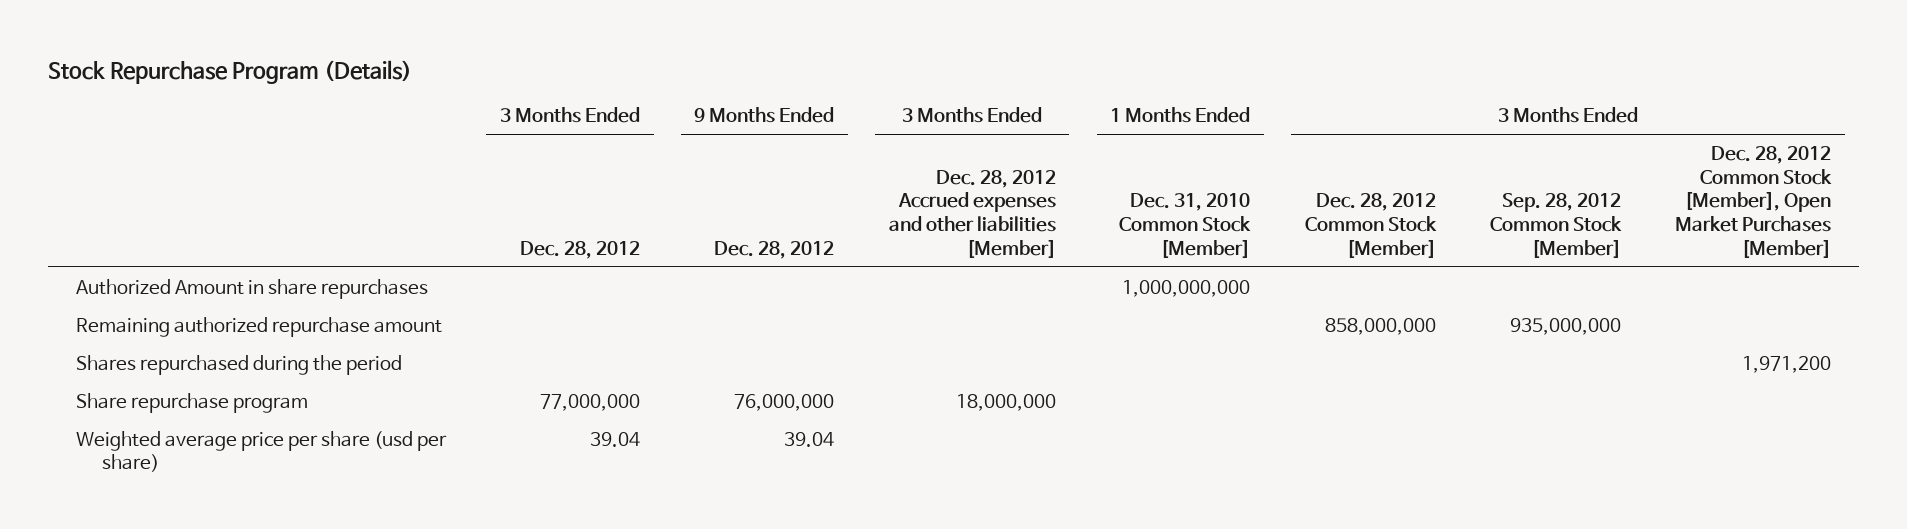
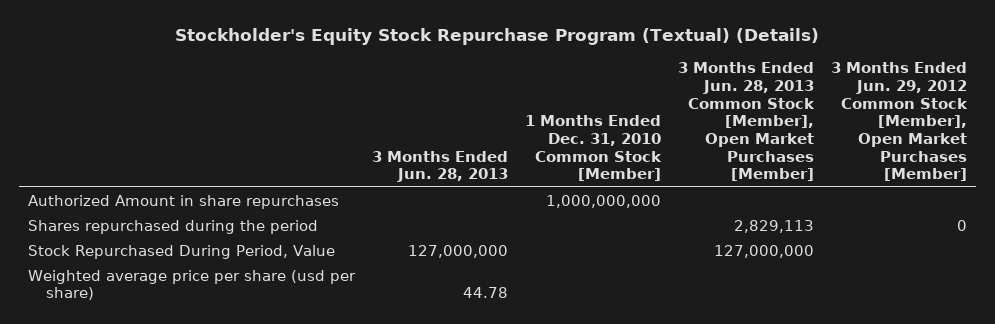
- Stock Repurchase Program (Details)
+ Stockholder's Equity Stock Repurchase Program (Textual) (Details)
- | 3 Months Ended Dec. 28, 2012 | 9 Months Ended Dec. 28, 2012 | 3 Months Ended Dec. 28, 2012 Accrued expenses and other liabilities [Member] | 1 Months Ended Dec. 31, 2010 Common Stock [Member] | 3 Months Ended Dec. 28, 2012 Common Stock [Member] | 3 Months Ended Sep. 28, 2012 Common Stock [Member] | 3 Months Ended Dec. 28, 2012 Common Stock [Member], Open Market Purchases [Member]
+ | 3 Months Ended Jun. 28, 2013 | 1 Months Ended Dec. 31, 2010 Common Stock [Member] | 3 Months Ended Jun. 28, 2013 Common Stock [Member], Open Market Purchases [Member] | 3 Months Ended Jun. 29, 2012 Common Stock [Member], Open Market Purchases [Member]
- Remaining authorized repurchase amount | | | | | 858,000,000 | 935,000,000 |
- Share repurchase program | 77,000,000 | 76,000,000 | 18,000,000 | | | |
+ Stock Repurchased During Period, Value | 127,000,000 | | 127,000,000 |

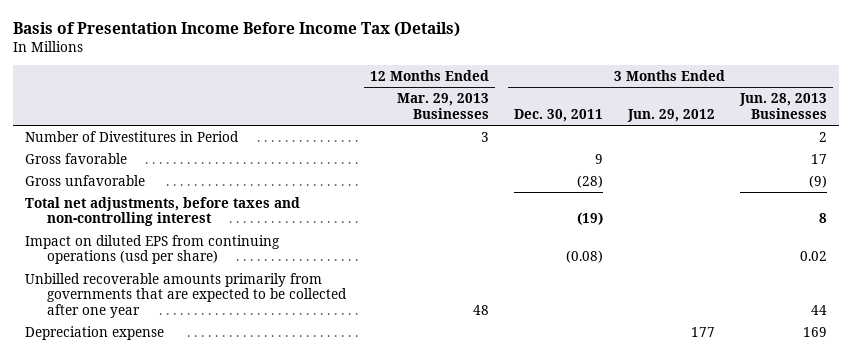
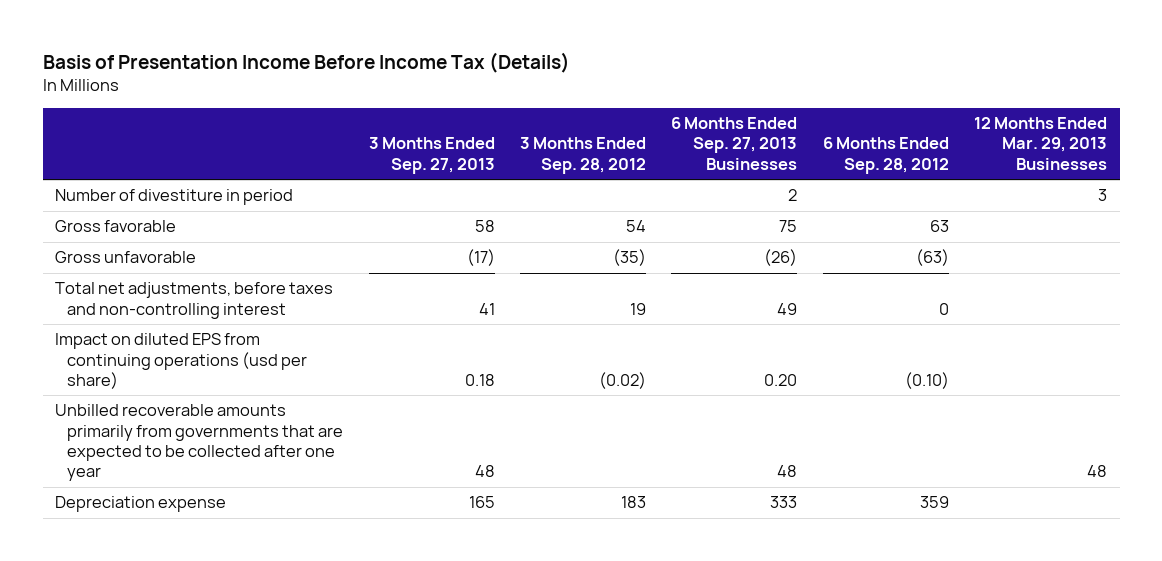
- | 12 Months Ended Mar. 29, 2013 Businesses | 3 Months Ended Dec. 30, 2011 | 3 Months Ended Jun. 29, 2012 | 3 Months Ended Jun. 28, 2013 Businesses
+ | 3 Months Ended Sep. 27, 2013 | 3 Months Ended Sep. 28, 2012 | 6 Months Ended Sep. 27, 2013 Businesses | 6 Months Ended Sep. 28, 2012 | 12 Months Ended Mar. 29, 2013 Businesses
- Number of Divestitures in Period | 3 | | | 2
+ Number of divestiture in period | | | 2 | | 3

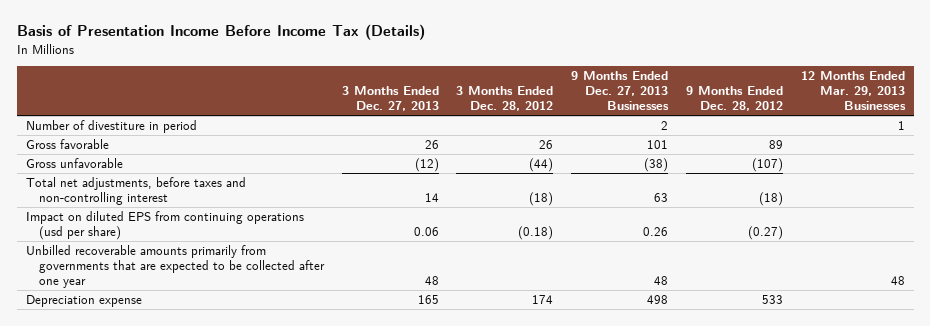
- | 3 Months Ended Sep. 27, 2013 | 3 Months Ended Sep. 28, 2012 | 6 Months Ended Sep. 27, 2013 Businesses | 6 Months Ended Sep. 28, 2012 | 12 Months Ended Mar. 29, 2013 Businesses
+ | 3 Months Ended Dec. 27, 2013 | 3 Months Ended Dec. 28, 2012 | 9 Months Ended Dec. 27, 2013 Businesses | 9 Months Ended Dec. 28, 2012 | 12 Months Ended Mar. 29, 2013 Businesses
- Number of divestiture in period | | | 2 | | 3
+ Number of divestiture in period | | | 2 | | 1

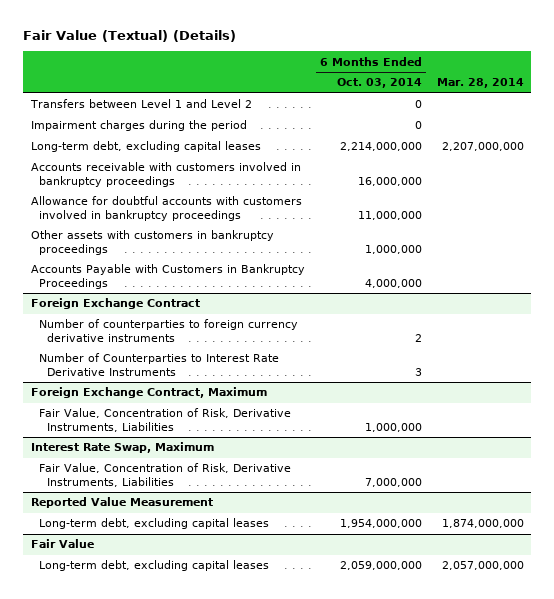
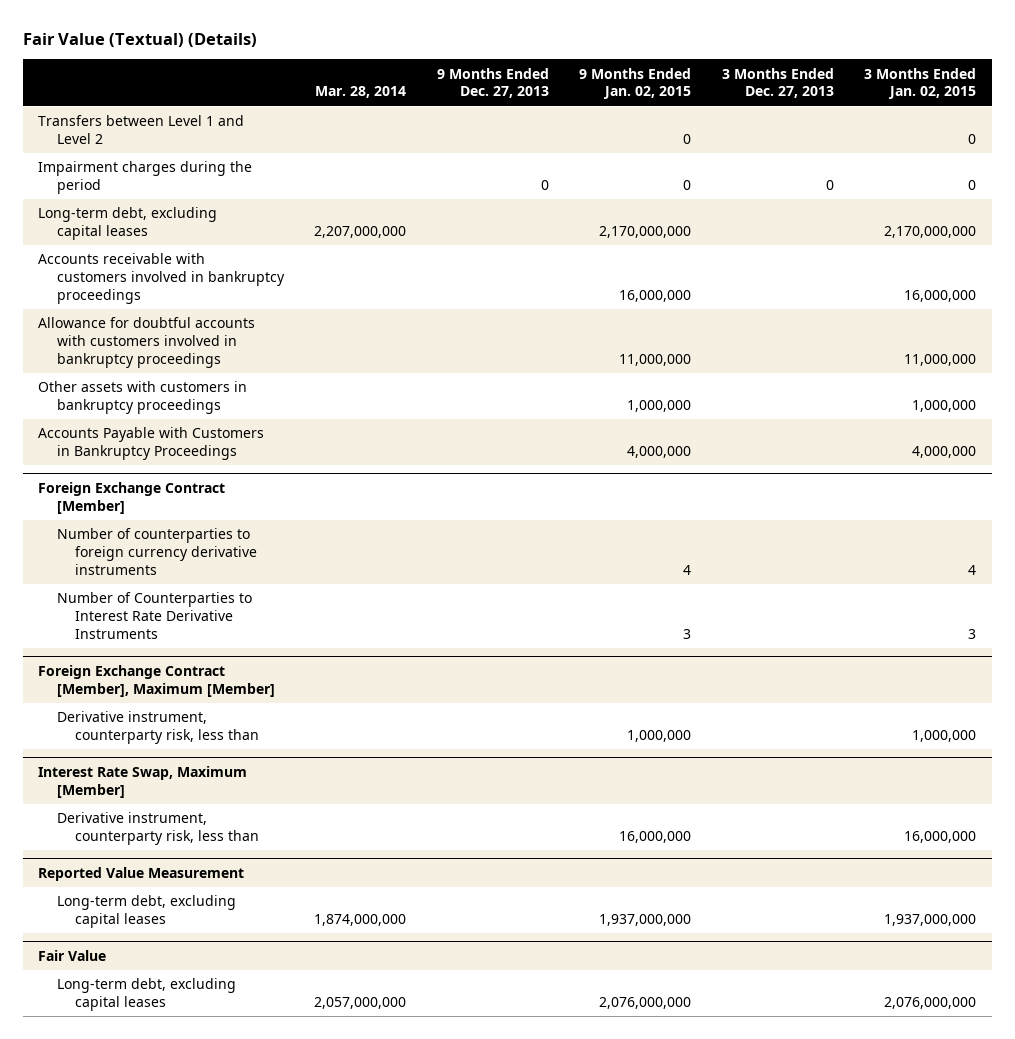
- | 6 Months Ended Oct. 03, 2014 | Mar. 28, 2014
+ | Mar. 28, 2014 | 9 Months Ended Dec. 27, 2013 | 9 Months Ended Jan. 02, 2015 | 3 Months Ended Dec. 27, 2013 | 3 Months Ended Jan. 02, 2015
- Foreign Exchange Contract
+ Foreign Exchange Contract [Member]
- Foreign Exchange Contract, Maximum
- Fair Value, Concentration of Risk, Derivative Instruments, Liabilities | 1,000,000 |
- Interest Rate Swap, Maximum
- Fair Value, Concentration of Risk, Derivative Instruments, Liabilities | 7,000,000 |
+ Foreign Exchange Contract [Member], Maximum [Member]
+ Derivative instrument, counterparty risk, less than | | | 1,000,000 | | 1,000,000
+ Interest Rate Swap, Maximum [Member]
+ Derivative instrument, counterparty risk, less than | | | 16,000,000 | | 16,000,000

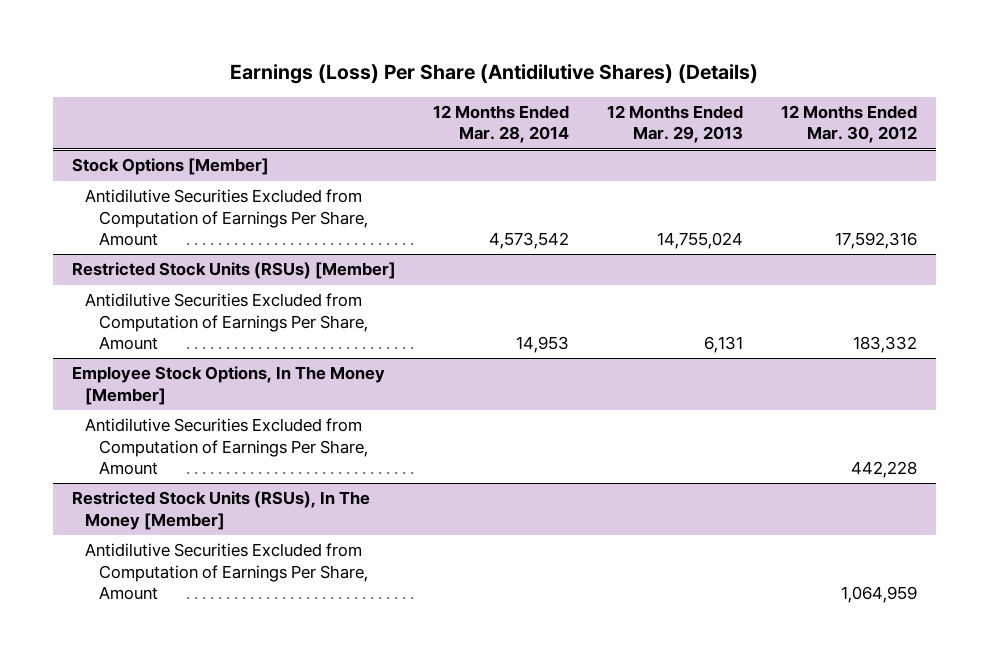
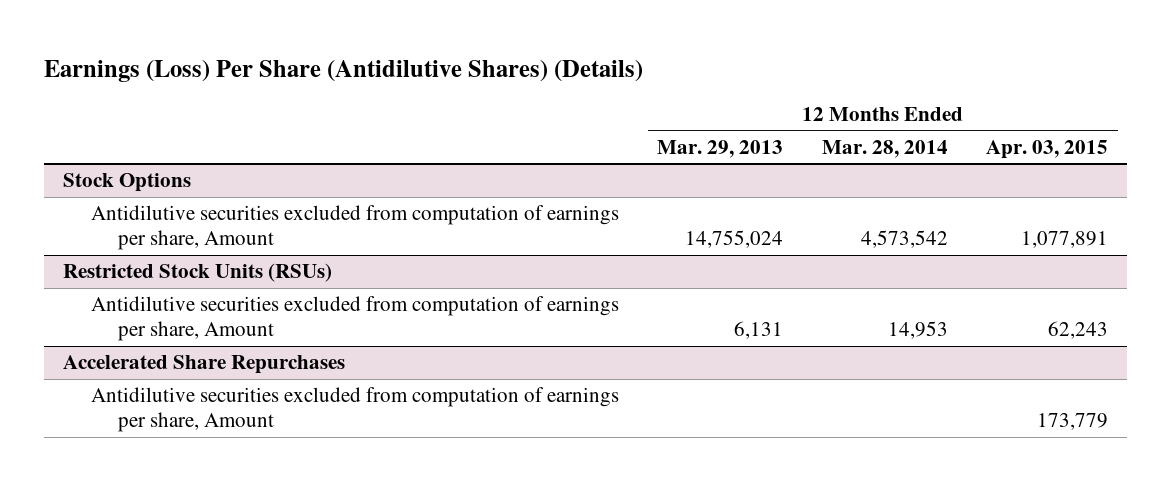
- | 12 Months Ended Mar. 28, 2014 | 12 Months Ended Mar. 29, 2013 | 12 Months Ended Mar. 30, 2012
+ | 12 Months Ended Mar. 29, 2013 | 12 Months Ended Mar. 28, 2014 | 12 Months Ended Apr. 03, 2015
- Stock Options [Member]
- Antidilutive Securities Excluded from Computation of Earnings Per Share, Amount | 4,573,542 | 14,755,024 | 17,592,316
- Restricted Stock Units (RSUs) [Member]
- Antidilutive Securities Excluded from Computation of Earnings Per Share, Amount | 14,953 | 6,131 | 183,332
- Employee Stock Options, In The Money [Member]
- Antidilutive Securities Excluded from Computation of Earnings Per Share, Amount | | | 442,228
- Restricted Stock Units (RSUs), In The Money [Member]
- Antidilutive Securities Excluded from Computation of Earnings Per Share, Amount | | | 1,064,959
+ Stock Options
+ Antidilutive securities excluded from computation of earnings per share, Amount | 14,755,024 | 4,573,542 | 1,077,891
+ Restricted Stock Units (RSUs)
+ Antidilutive securities excluded from computation of earnings per share, Amount | 6,131 | 14,953 | 62,243
+ Accelerated Share Repurchases
+ Antidilutive securities excluded from computation of earnings per share, Amount | | | 173,779

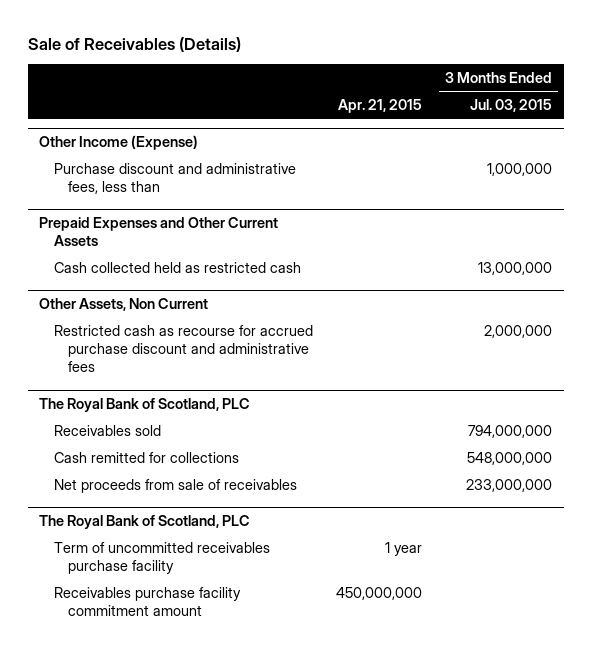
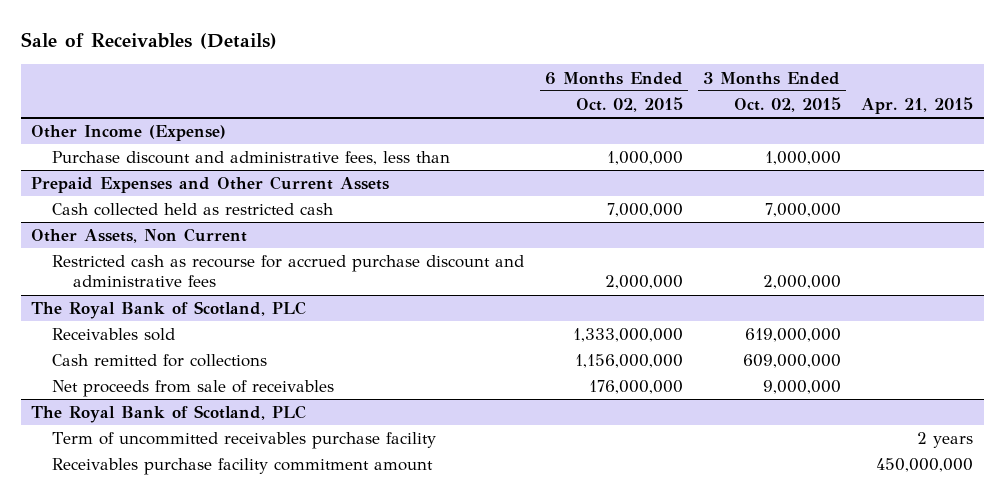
- | Apr. 21, 2015 | 3 Months Ended Jul. 03, 2015
+ | 6 Months Ended Oct. 02, 2015 | 3 Months Ended Oct. 02, 2015 | Apr. 21, 2015
@ The Royal Bank of Scotland, PLC
- Term of uncommitted receivables purchase facility | 1 year |
+ Term of uncommitted receivables purchase facility | | | 2 years

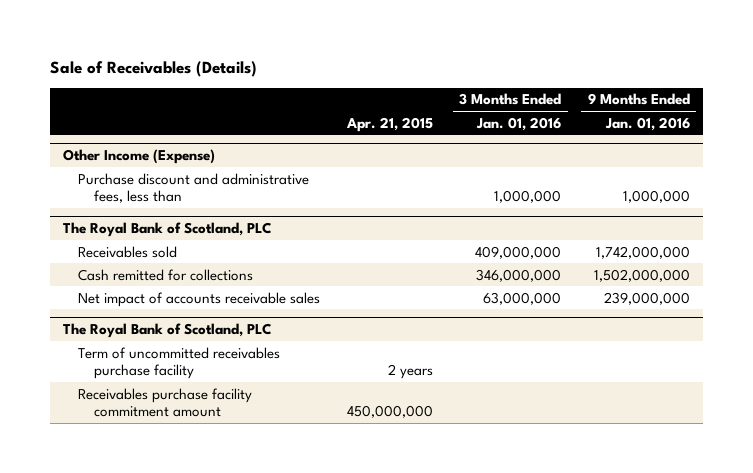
- | 6 Months Ended Oct. 02, 2015 | 3 Months Ended Oct. 02, 2015 | Apr. 21, 2015
+ | Apr. 21, 2015 | 3 Months Ended Jan. 01, 2016 | 9 Months Ended Jan. 01, 2016
- Prepaid Expenses and Other Current Assets
- Cash collected held as restricted cash | 7,000,000 | 7,000,000 |
- Other Assets, Non Current
- Restricted cash as recourse for accrued purchase discount and administrative fees | 2,000,000 | 2,000,000 |
@ The Royal Bank of Scotland, PLC
- Net proceeds from sale of receivables | 176,000,000 | 9,000,000 |
+ Net impact of accounts receivable sales | | 63,000,000 | 239,000,000

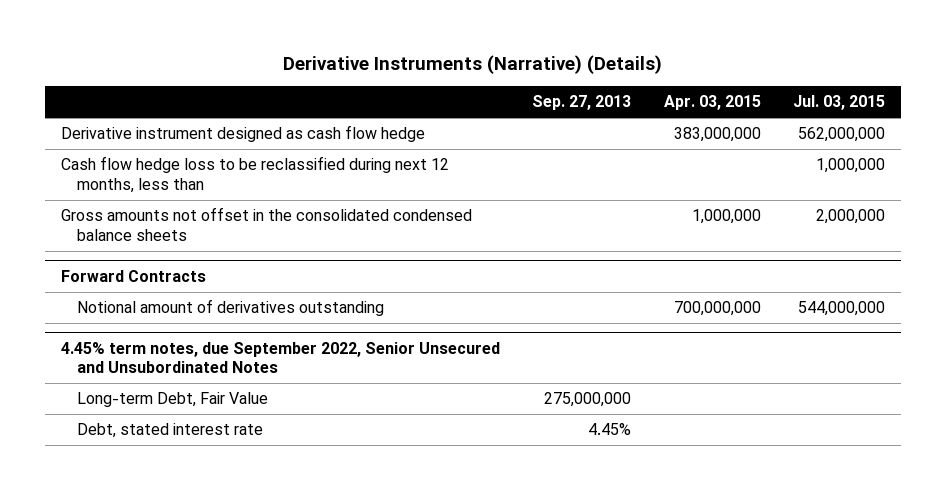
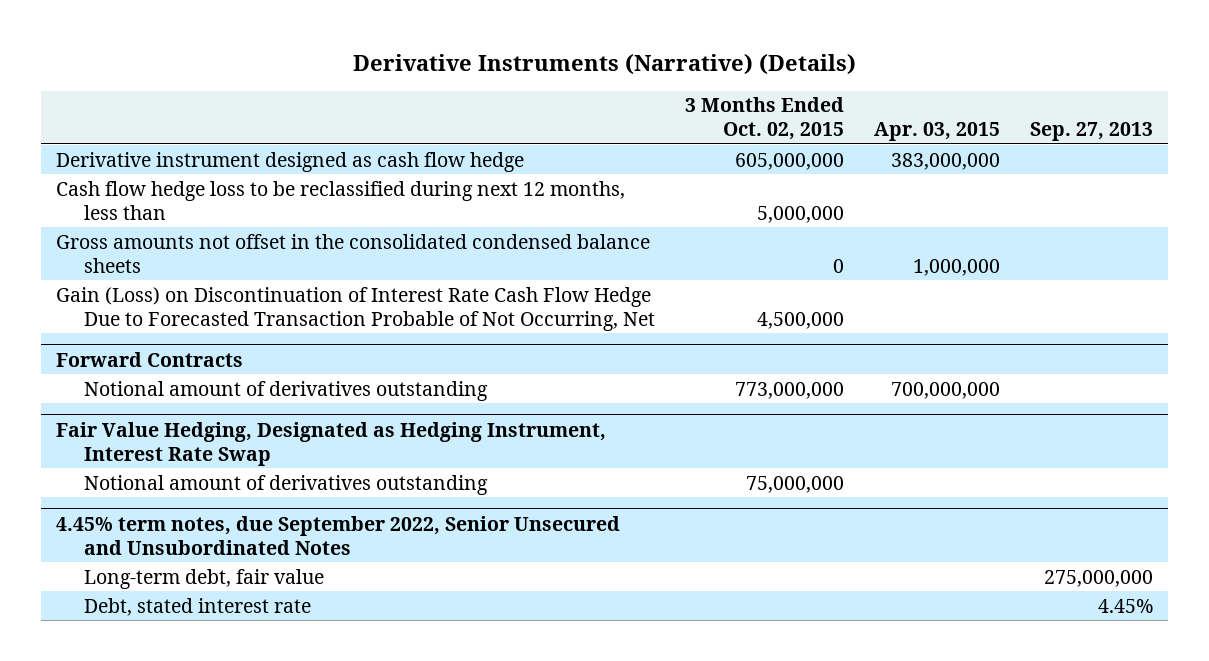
- | Sep. 27, 2013 | Apr. 03, 2015 | Jul. 03, 2015
+ | 3 Months Ended Oct. 02, 2015 | Apr. 03, 2015 | Sep. 27, 2013
+ Gain (Loss) on Discontinuation of Interest Rate Cash Flow Hedge Due to Forecasted Transaction Probable of Not Occurring, Net | 4,500,000 | |
+ Fair Value Hedging, Designated as Hedging Instrument, Interest Rate Swap
+ Notional amount of derivatives outstanding | 75,000,000 | |
@ 4.45% term notes, due September 2022, Senior Unsecured and Unsubordinated Notes
- Long-term Debt, Fair Value | 275,000,000 | |
+ Long-term debt, fair value | | | 275,000,000

